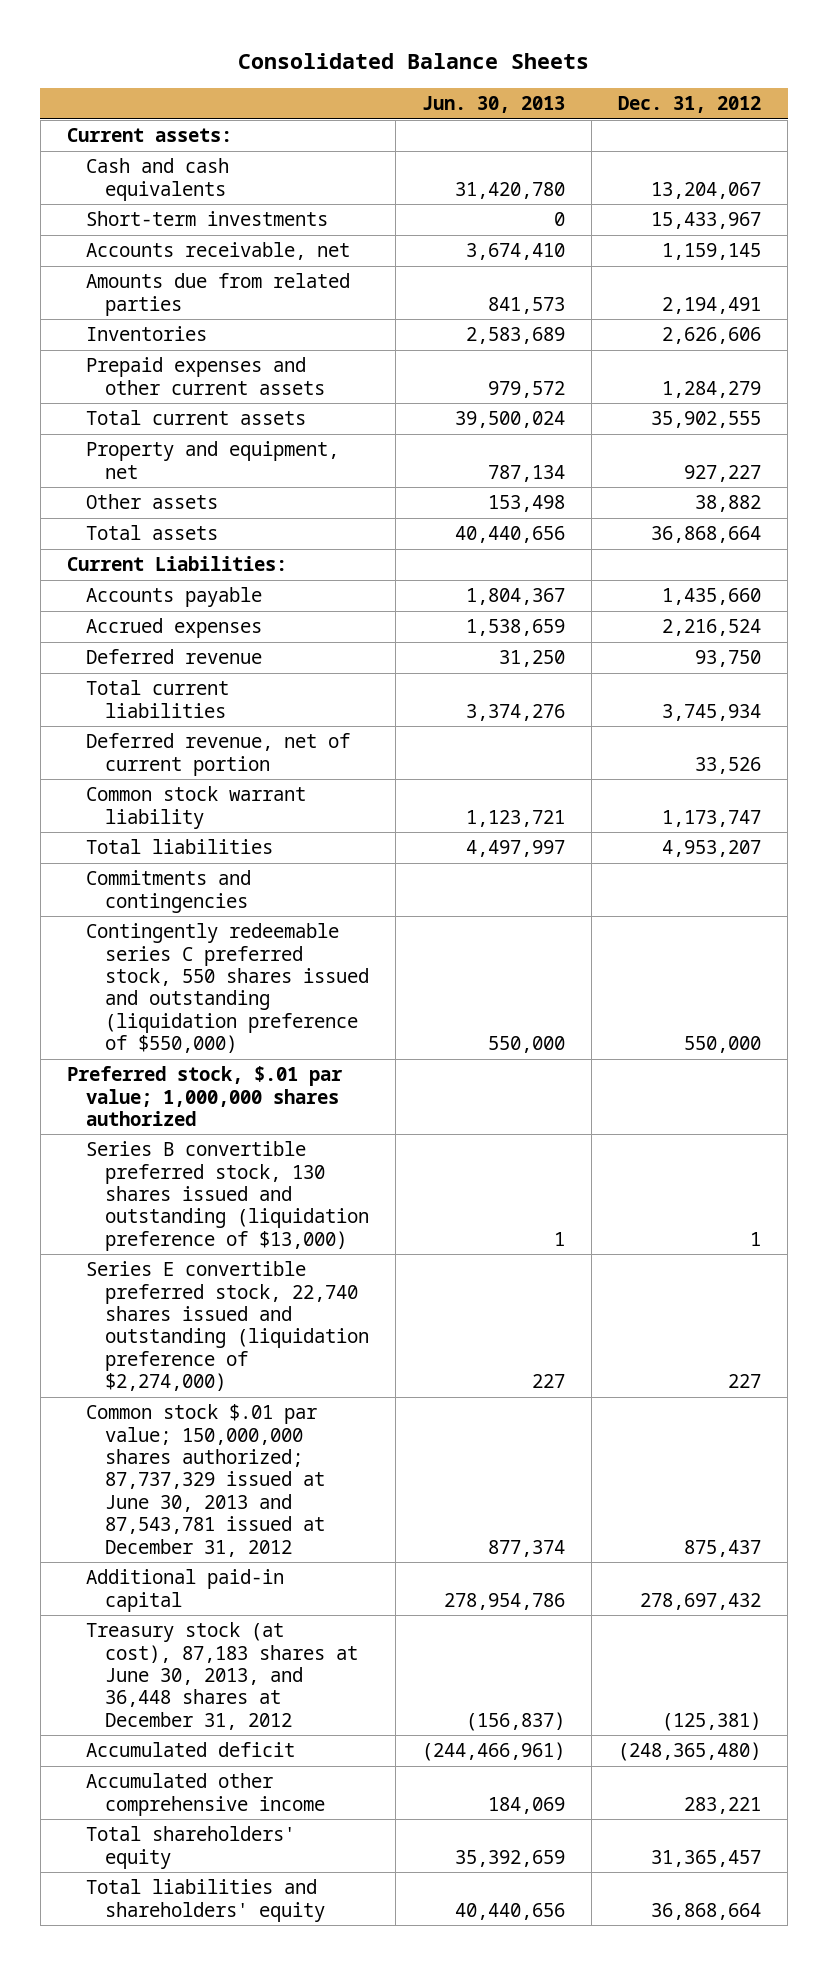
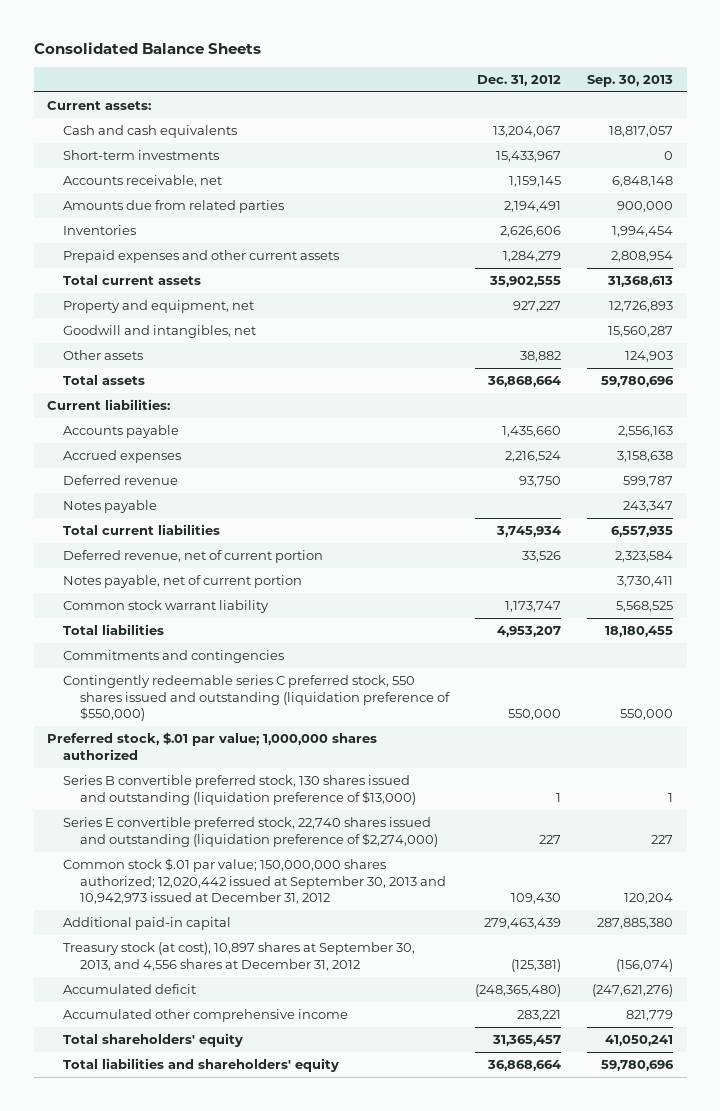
- | Jun. 30, 2013 | Dec. 31, 2012
+ | Dec. 31, 2012 | Sep. 30, 2013
+ Goodwill and intangibles, net | | 15,560,287
- Current Liabilities:
+ Current liabilities:
+ Notes payable | | 243,347
+ Notes payable, net of current portion | | 3,730,411
- Common stock $.01 par value; 150,000,000 shares authorized; 87,737,329 issued at June 30, 2013 and 87,543,781 issued at December 31, 2012 | 877,374 | 875,437
- Additional paid-in capital | 278,954,786 | 278,697,432
- Treasury stock (at cost), 87,183 shares at June 30, 2013, and 36,448 shares at December 31, 2012 | (156,837) | (125,381)
+ Common stock $.01 par value; 150,000,000 shares authorized; 12,020,442 issued at September 30, 2013 and 10,942,973 issued at December 31, 2012 | 109,430 | 120,204
+ Additional paid-in capital | 279,463,439 | 287,885,380
+ Treasury stock (at cost), 10,897 shares at September 30, 2013, and 4,556 shares at December 31, 2012 | (125,381) | (156,074)

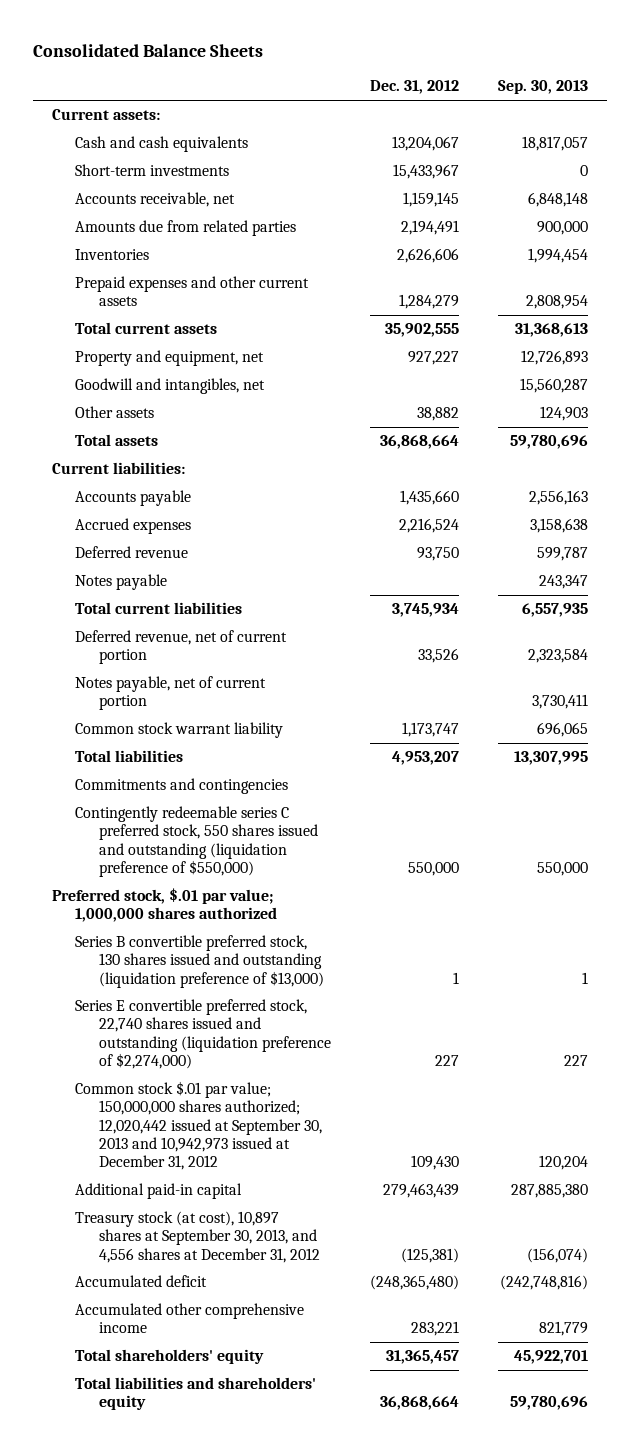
- Common stock warrant liability | 1,173,747 | 5,568,525
- Total liabilities | 4,953,207 | 18,180,455
+ Common stock warrant liability | 1,173,747 | 696,065
+ Total liabilities | 4,953,207 | 13,307,995
- Accumulated deficit | (248,365,480) | (247,621,276)
+ Accumulated deficit | (248,365,480) | (242,748,816)
- Total shareholders' equity | 31,365,457 | 41,050,241
+ Total shareholders' equity | 31,365,457 | 45,922,701

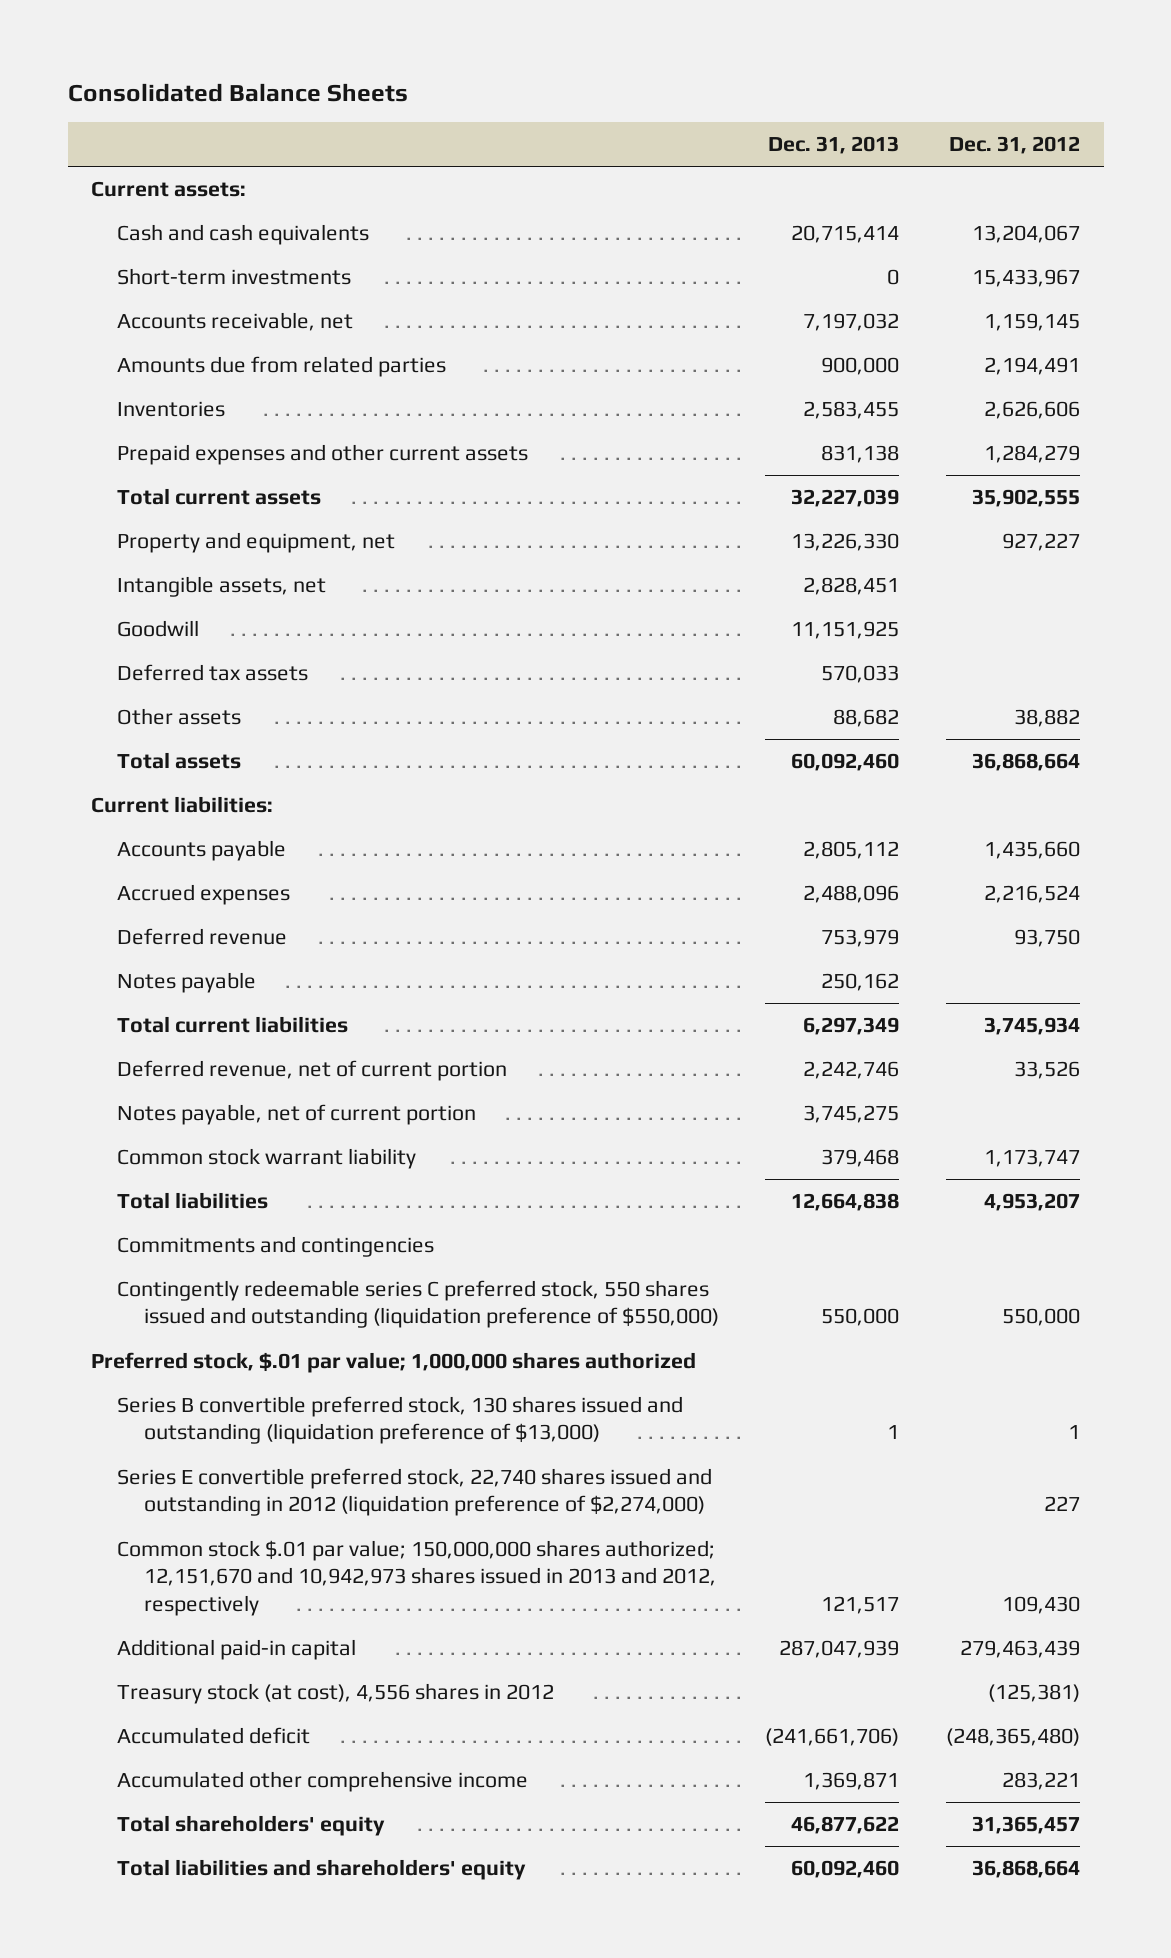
- | Dec. 31, 2012 | Sep. 30, 2013
+ | Dec. 31, 2013 | Dec. 31, 2012
- Goodwill and intangibles, net | | 15,560,287
+ Intangible assets, net | 2,828,451 |
+ Goodwill | 11,151,925 |
+ Deferred tax assets | 570,033 |
- Series E convertible preferred stock, 22,740 shares issued and outstanding (liquidation preference of $2,274,000) | 227 | 227
- Common stock $.01 par value; 150,000,000 shares authorized; 12,020,442 issued at September 30, 2013 and 10,942,973 issued at December 31, 2012 | 109,430 | 120,204
+ Series E convertible preferred stock, 22,740 shares issued and outstanding in 2012 (liquidation preference of $2,274,000) | | 227
+ Common stock $.01 par value; 150,000,000 shares authorized; 12,151,670 and 10,942,973 shares issued in 2013 and 2012, respectively | 121,517 | 109,430
- Treasury stock (at cost), 10,897 shares at September 30, 2013, and 4,556 shares at December 31, 2012 | (125,381) | (156,074)
+ Treasury stock (at cost), 4,556 shares in 2012 | | (125,381)

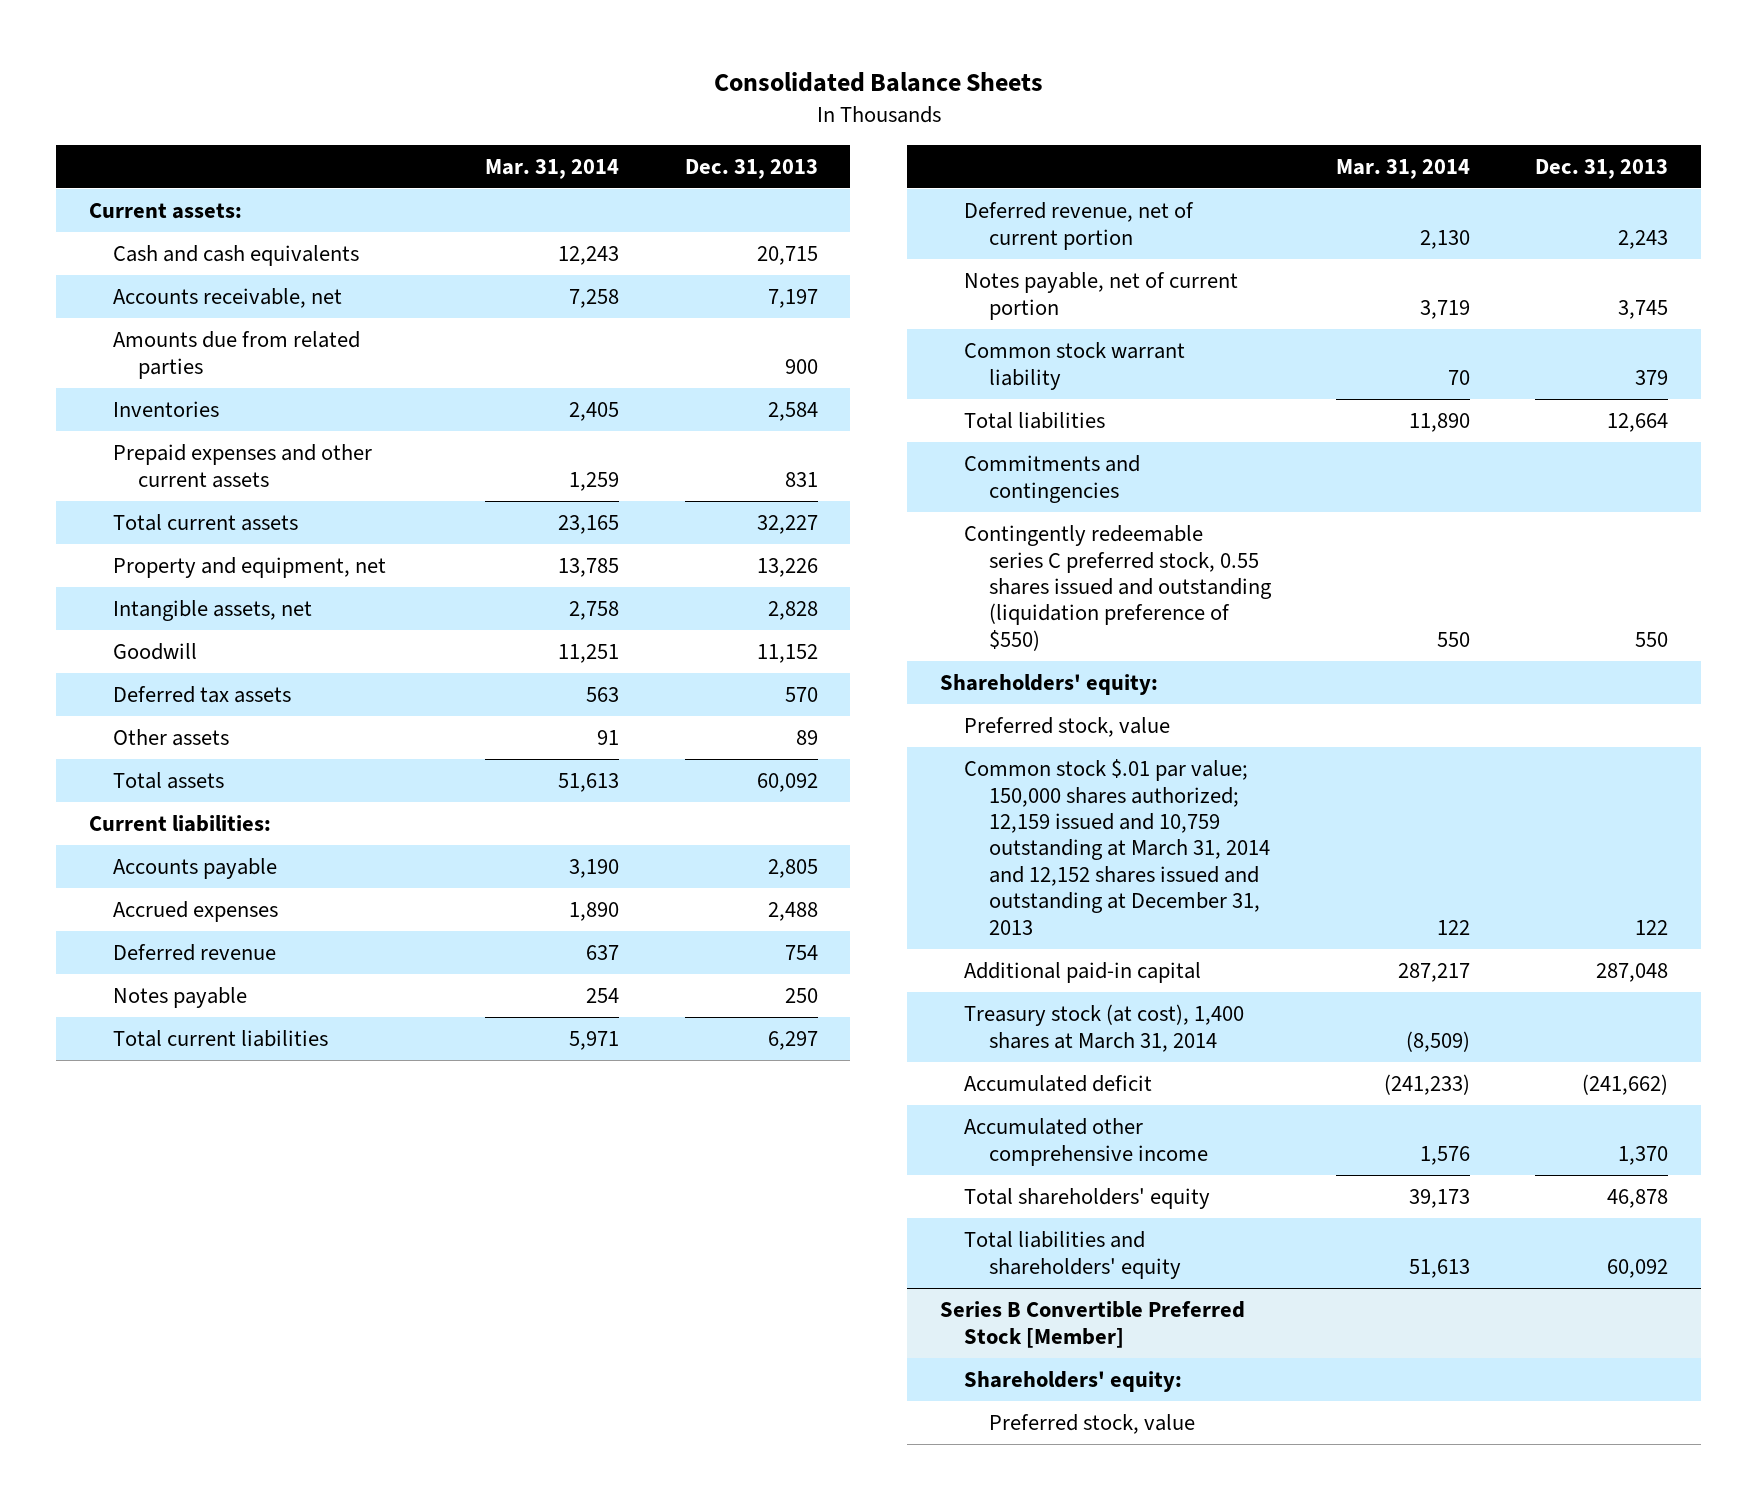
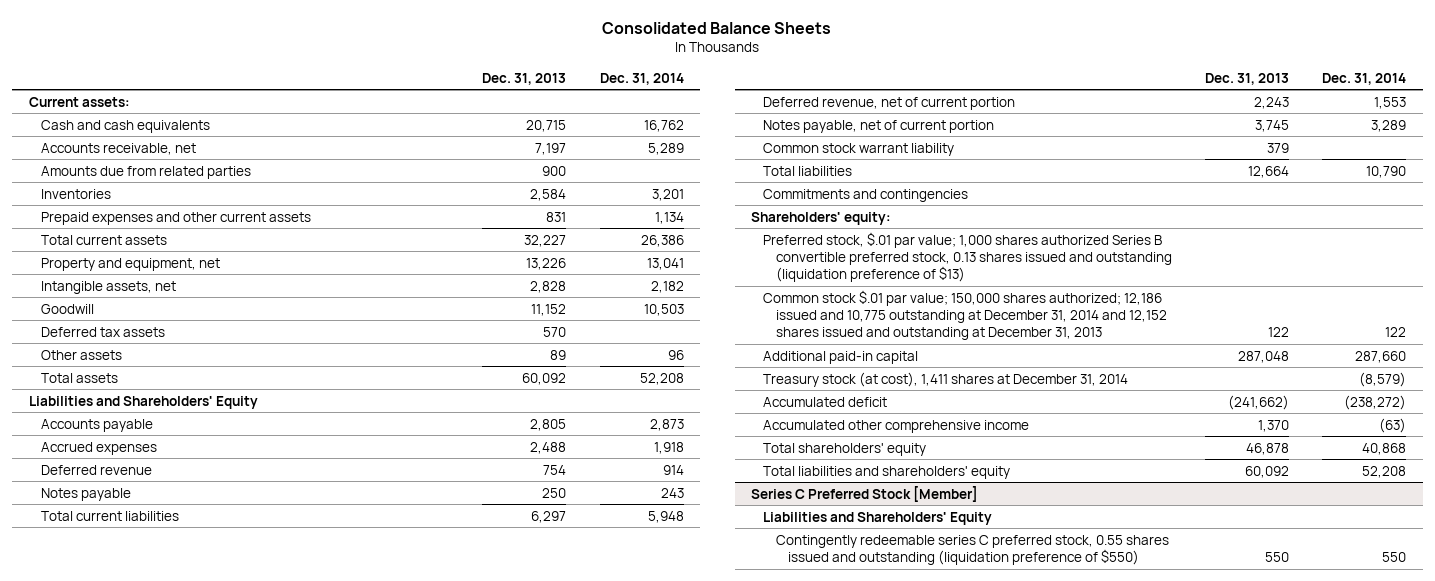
- | Mar. 31, 2014 | Dec. 31, 2013
+ | Dec. 31, 2013 | Dec. 31, 2014
- Current liabilities:
+ Liabilities and Shareholders' Equity
- Contingently redeemable series C preferred stock, 0.55 shares issued and outstanding (liquidation preference of $550) | 550 | 550
- Preferred stock, value
- Common stock $.01 par value; 150,000 shares authorized; 12,159 issued and 10,759 outstanding at March 31, 2014 and 12,152 shares issued and outstanding at December 31, 2013 | 122 | 122
+ Preferred stock, $.01 par value; 1,000 shares authorized Series B convertible preferred stock, 0.13 shares issued and outstanding (liquidation preference of $13)
+ Common stock $.01 par value; 150,000 shares authorized; 12,186 issued and 10,775 outstanding at December 31, 2014 and 12,152 shares issued and outstanding at December 31, 2013 | 122 | 122
- Treasury stock (at cost), 1,400 shares at March 31, 2014 | (8,509) |
+ Treasury stock (at cost), 1,411 shares at December 31, 2014 | | (8,579)
- Series B Convertible Preferred Stock [Member]
- Shareholders' equity:
- Preferred stock, value
+ Series C Preferred Stock [Member]
+ Liabilities and Shareholders' Equity
+ Contingently redeemable series C preferred stock, 0.55 shares issued and outstanding (liquidation preference of $550) | 550 | 550

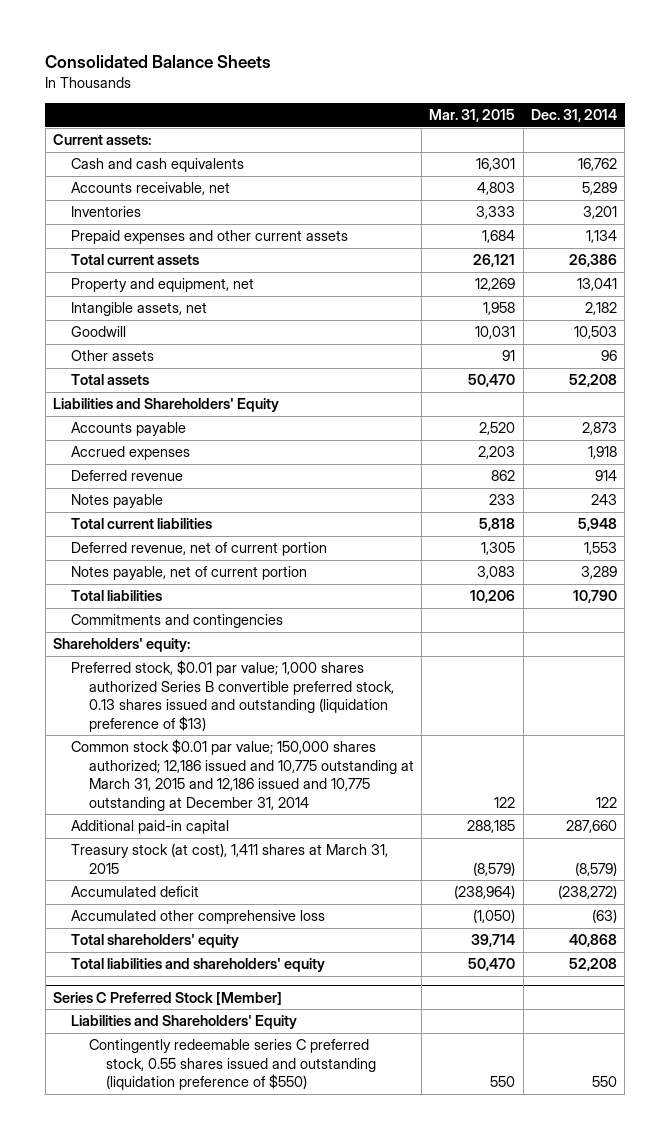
- | Dec. 31, 2013 | Dec. 31, 2014
+ | Mar. 31, 2015 | Dec. 31, 2014
- Amounts due from related parties | 900 |
- Deferred tax assets | 570 |
- Common stock warrant liability | 379 |
- Preferred stock, $.01 par value; 1,000 shares authorized Series B convertible preferred stock, 0.13 shares issued and outstanding (liquidation preference of $13)
- Common stock $.01 par value; 150,000 shares authorized; 12,186 issued and 10,775 outstanding at December 31, 2014 and 12,152 shares issued and outstanding at December 31, 2013 | 122 | 122
+ Preferred stock, $0.01 par value; 1,000 shares authorized Series B convertible preferred stock, 0.13 shares issued and outstanding (liquidation preference of $13)
+ Common stock $0.01 par value; 150,000 shares authorized; 12,186 issued and 10,775 outstanding at March 31, 2015 and 12,186 issued and 10,775 outstanding at December 31, 2014 | 122 | 122
- Treasury stock (at cost), 1,411 shares at December 31, 2014 | | (8,579)
+ Treasury stock (at cost), 1,411 shares at March 31, 2015 | (8,579) | (8,579)
- Accumulated other comprehensive income | 1,370 | (63)
+ Accumulated other comprehensive loss | (1,050) | (63)

